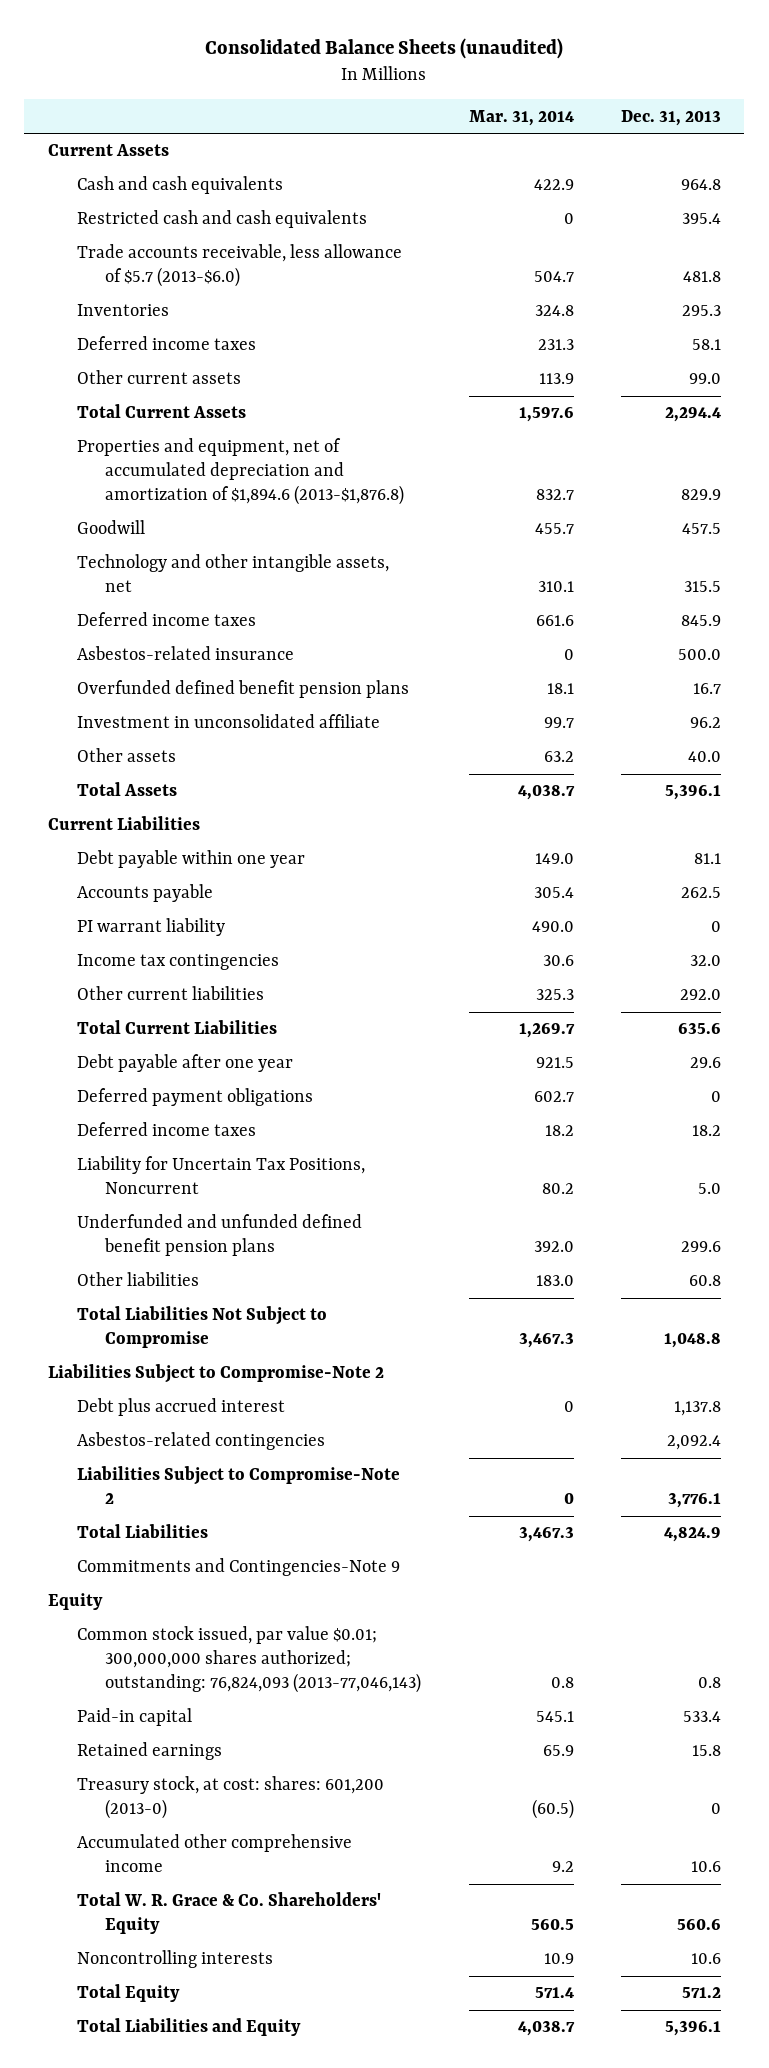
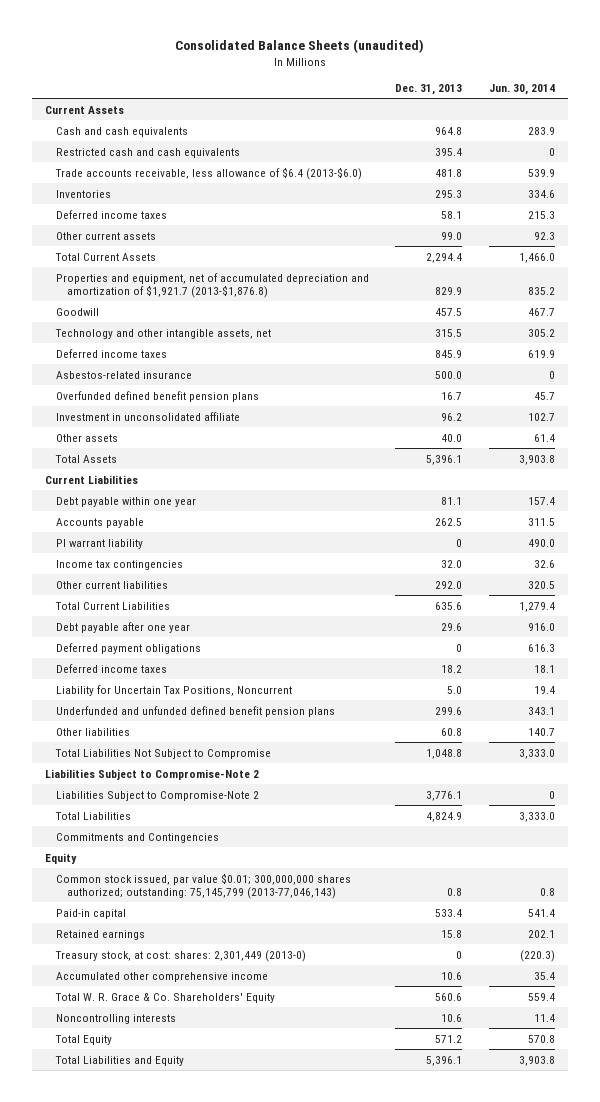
- | Mar. 31, 2014 | Dec. 31, 2013
+ | Dec. 31, 2013 | Jun. 30, 2014
- Trade accounts receivable, less allowance of $5.7 (2013-$6.0) | 504.7 | 481.8
+ Trade accounts receivable, less allowance of $6.4 (2013-$6.0) | 481.8 | 539.9
- Properties and equipment, net of accumulated depreciation and amortization of $1,894.6 (2013-$1,876.8) | 832.7 | 829.9
+ Properties and equipment, net of accumulated depreciation and amortization of $1,921.7 (2013-$1,876.8) | 829.9 | 835.2
- Debt plus accrued interest | 0 | 1,137.8
- Asbestos-related contingencies | | 2,092.4
- Commitments and Contingencies-Note 9
+ Commitments and Contingencies
- Common stock issued, par value $0.01; 300,000,000 shares authorized; outstanding: 76,824,093 (2013-77,046,143) | 0.8 | 0.8
+ Common stock issued, par value $0.01; 300,000,000 shares authorized; outstanding: 75,145,799 (2013-77,046,143) | 0.8 | 0.8
- Treasury stock, at cost: shares: 601,200 (2013-0) | (60.5) | 0
+ Treasury stock, at cost: shares: 2,301,449 (2013-0) | 0 | (220.3)

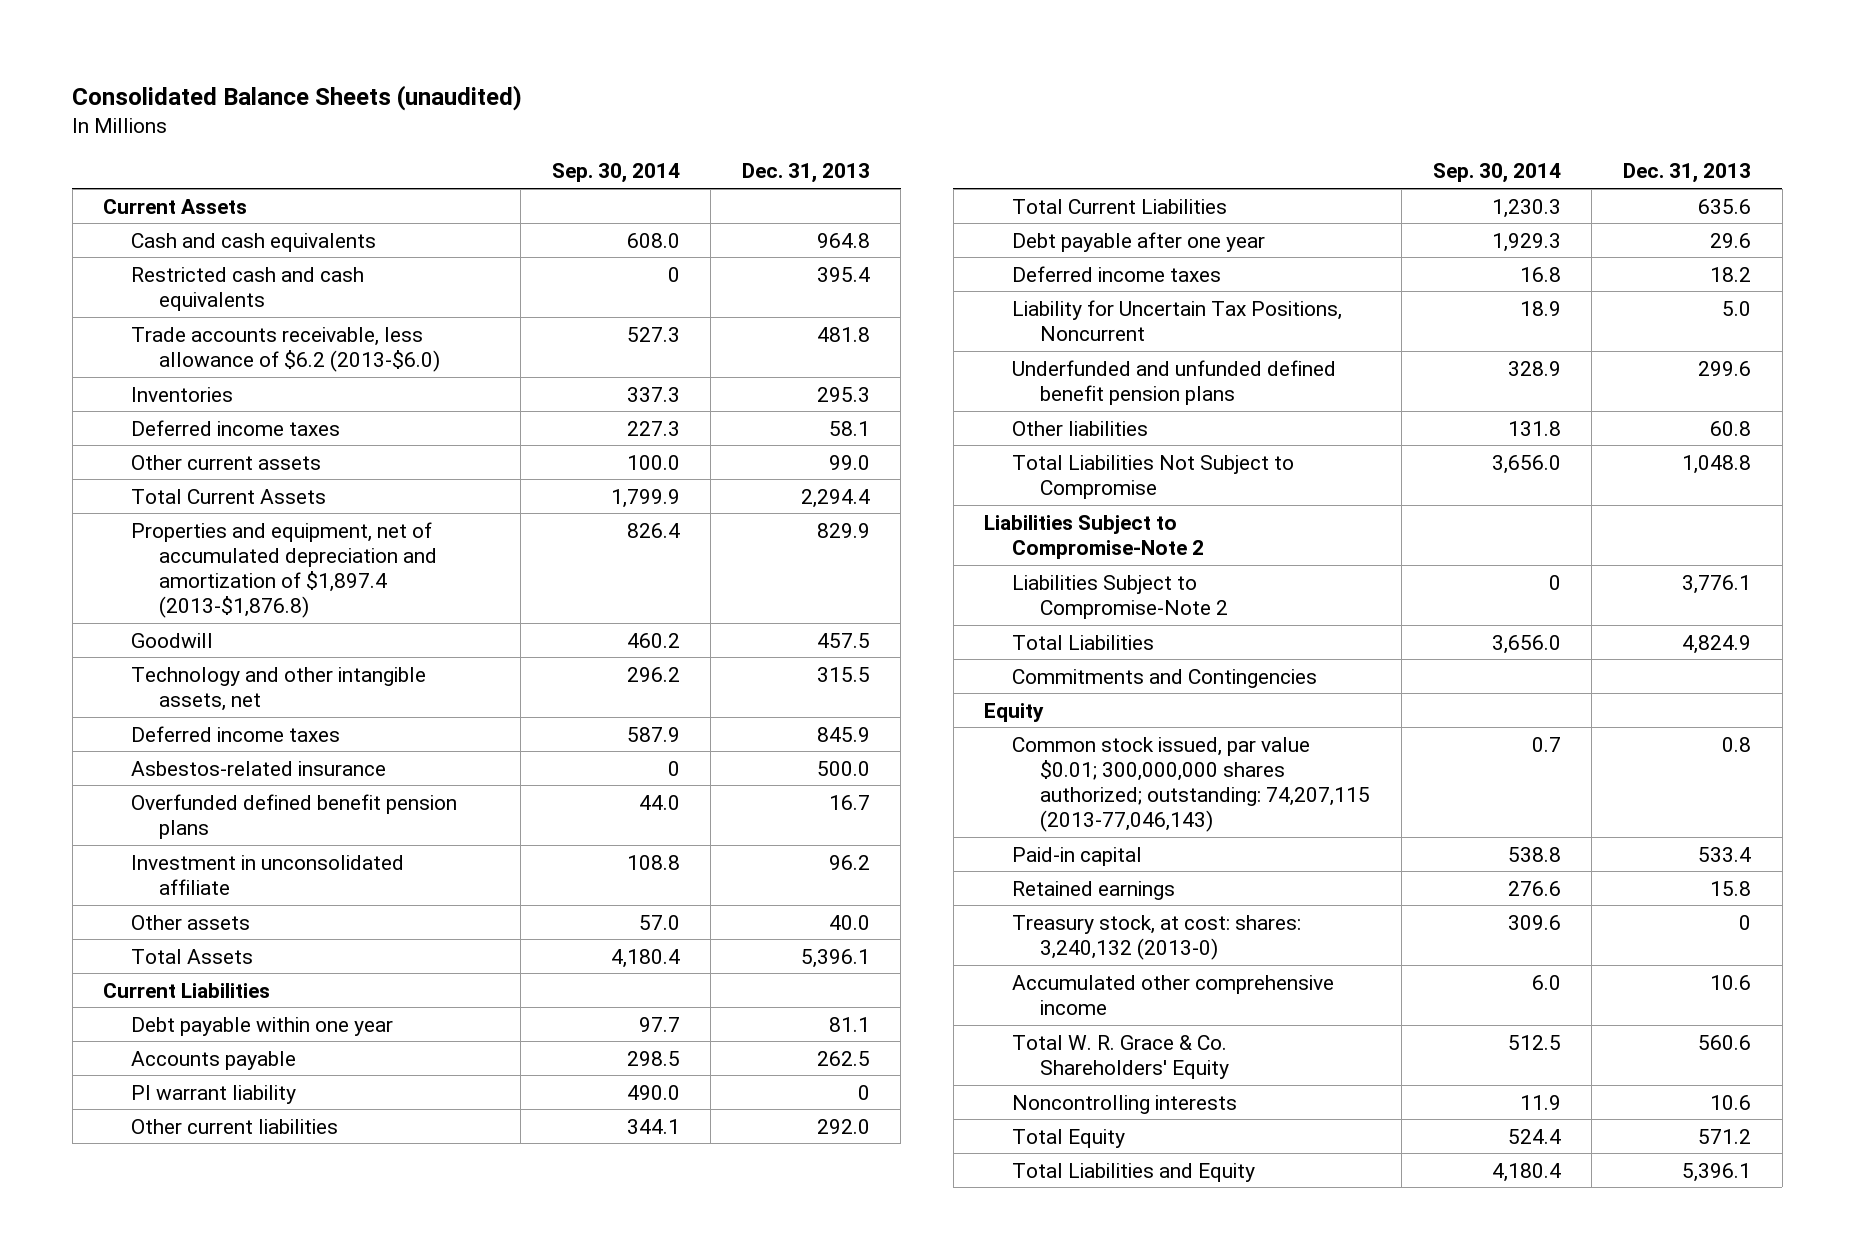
- | Dec. 31, 2013 | Jun. 30, 2014
+ | Sep. 30, 2014 | Dec. 31, 2013
- Trade accounts receivable, less allowance of $6.4 (2013-$6.0) | 481.8 | 539.9
+ Trade accounts receivable, less allowance of $6.2 (2013-$6.0) | 527.3 | 481.8
- Properties and equipment, net of accumulated depreciation and amortization of $1,921.7 (2013-$1,876.8) | 829.9 | 835.2
+ Properties and equipment, net of accumulated depreciation and amortization of $1,897.4 (2013-$1,876.8) | 826.4 | 829.9
- Income tax contingencies | 32.0 | 32.6
- Deferred payment obligations | 0 | 616.3
- Common stock issued, par value $0.01; 300,000,000 shares authorized; outstanding: 75,145,799 (2013-77,046,143) | 0.8 | 0.8
+ Common stock issued, par value $0.01; 300,000,000 shares authorized; outstanding: 74,207,115 (2013-77,046,143) | 0.7 | 0.8
- Treasury stock, at cost: shares: 2,301,449 (2013-0) | 0 | (220.3)
+ Treasury stock, at cost: shares: 3,240,132 (2013-0) | 309.6 | 0

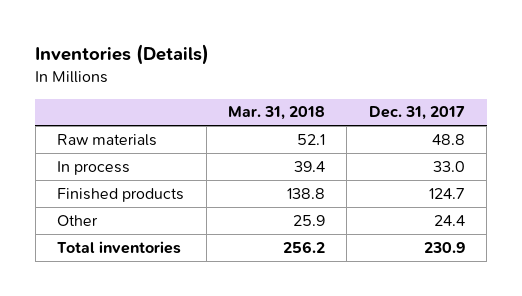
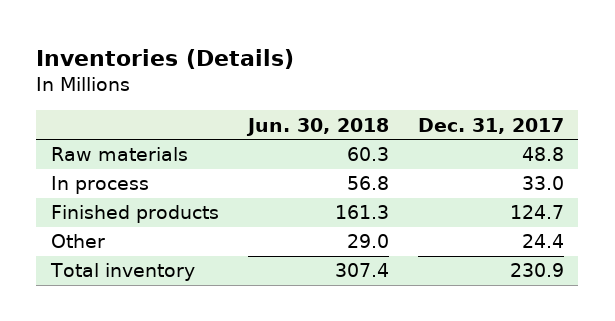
- | Mar. 31, 2018 | Dec. 31, 2017
+ | Jun. 30, 2018 | Dec. 31, 2017
- Total inventories | 256.2 | 230.9
+ Total inventory | 307.4 | 230.9

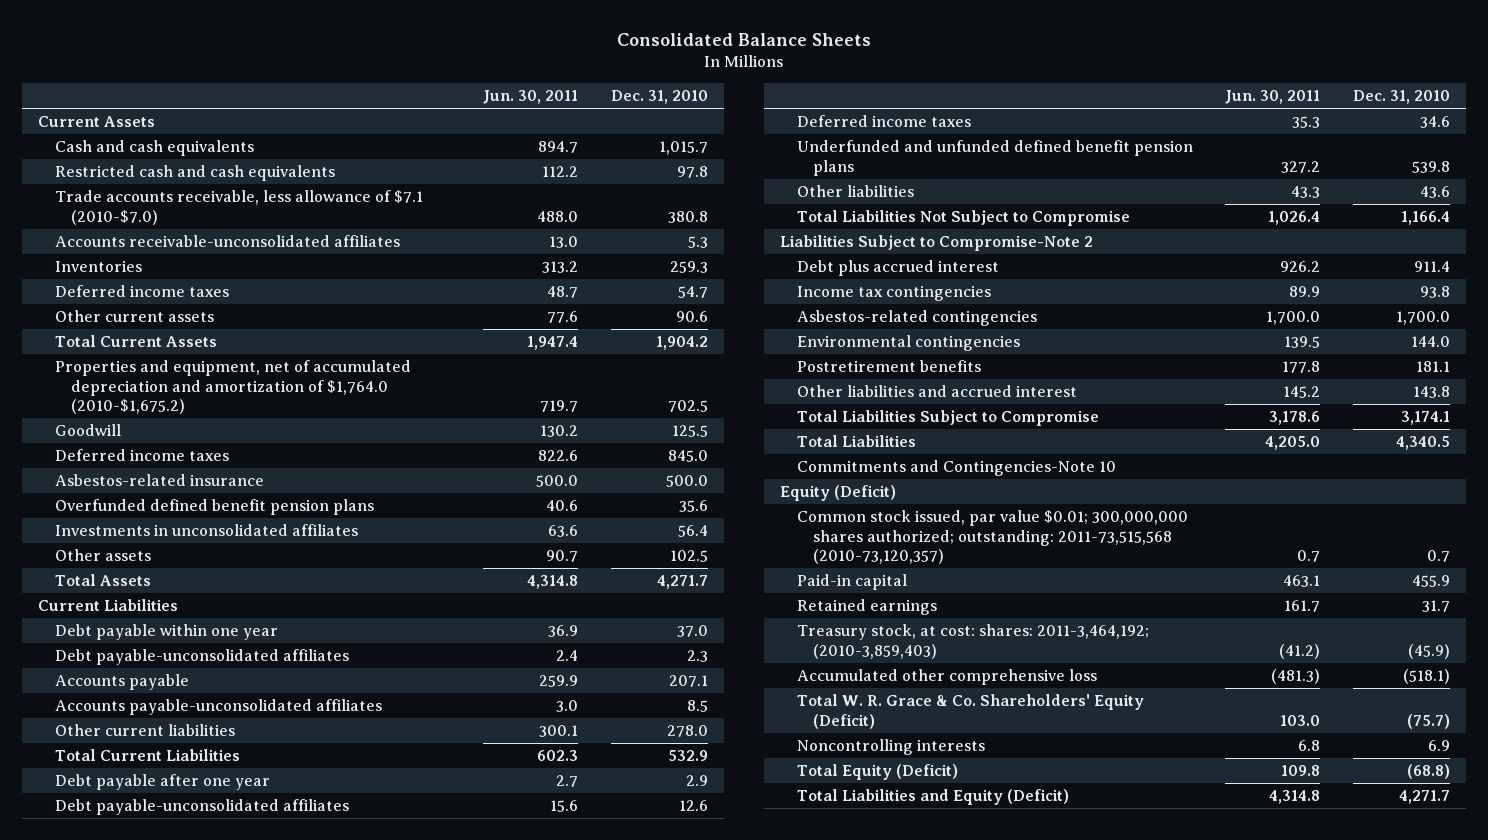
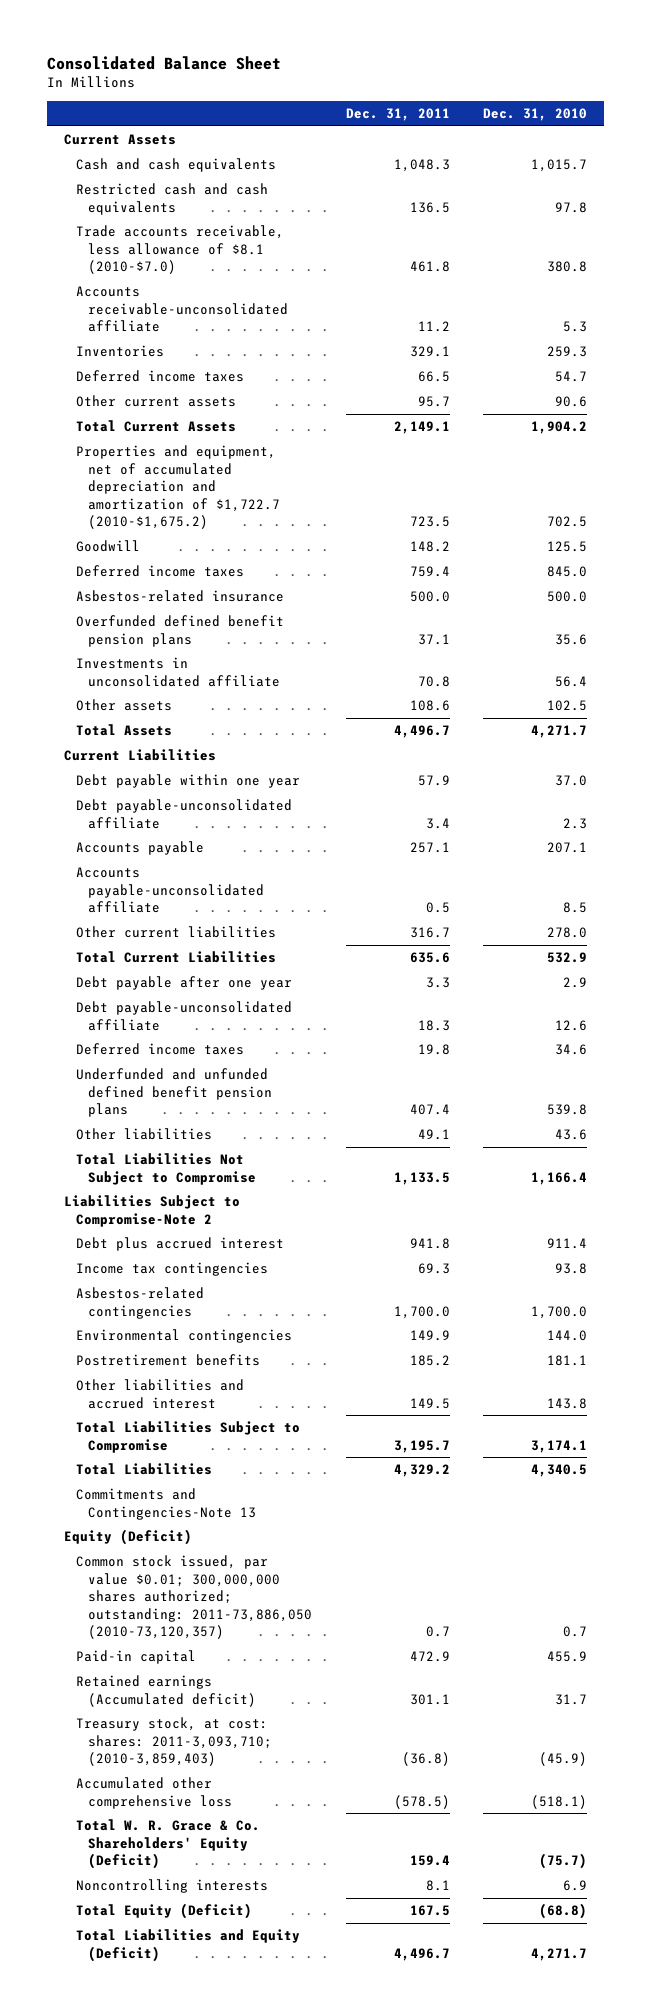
- Consolidated Balance Sheets
+ Consolidated Balance Sheet
- | Jun. 30, 2011 | Dec. 31, 2010
+ | Dec. 31, 2011 | Dec. 31, 2010
- Trade accounts receivable, less allowance of $7.1 (2010-$7.0) | 488.0 | 380.8
- Accounts receivable-unconsolidated affiliates | 13.0 | 5.3
+ Trade accounts receivable, less allowance of $8.1 (2010-$7.0) | 461.8 | 380.8
+ Accounts receivable-unconsolidated affiliate | 11.2 | 5.3
- Properties and equipment, net of accumulated depreciation and amortization of $1,764.0 (2010-$1,675.2) | 719.7 | 702.5
+ Properties and equipment, net of accumulated depreciation and amortization of $1,722.7 (2010-$1,675.2) | 723.5 | 702.5
- Investments in unconsolidated affiliates | 63.6 | 56.4
+ Investments in unconsolidated affiliate | 70.8 | 56.4
- Debt payable-unconsolidated affiliates | 2.4 | 2.3
+ Debt payable-unconsolidated affiliate | 3.4 | 2.3
- Accounts payable-unconsolidated affiliates | 3.0 | 8.5
+ Accounts payable-unconsolidated affiliate | 0.5 | 8.5
- Debt payable-unconsolidated affiliates | 15.6 | 12.6
+ Debt payable-unconsolidated affiliate | 18.3 | 12.6
- Commitments and Contingencies-Note 10
+ Commitments and Contingencies-Note 13
- Common stock issued, par value $0.01; 300,000,000 shares authorized; outstanding: 2011-73,515,568 (2010-73,120,357) | 0.7 | 0.7
+ Common stock issued, par value $0.01; 300,000,000 shares authorized; outstanding: 2011-73,886,050 (2010-73,120,357) | 0.7 | 0.7
- Retained earnings | 161.7 | 31.7
- Treasury stock, at cost: shares: 2011-3,464,192; (2010-3,859,403) | (41.2) | (45.9)
+ Retained earnings (Accumulated deficit) | 301.1 | 31.7
+ Treasury stock, at cost: shares: 2011-3,093,710; (2010-3,859,403) | (36.8) | (45.9)

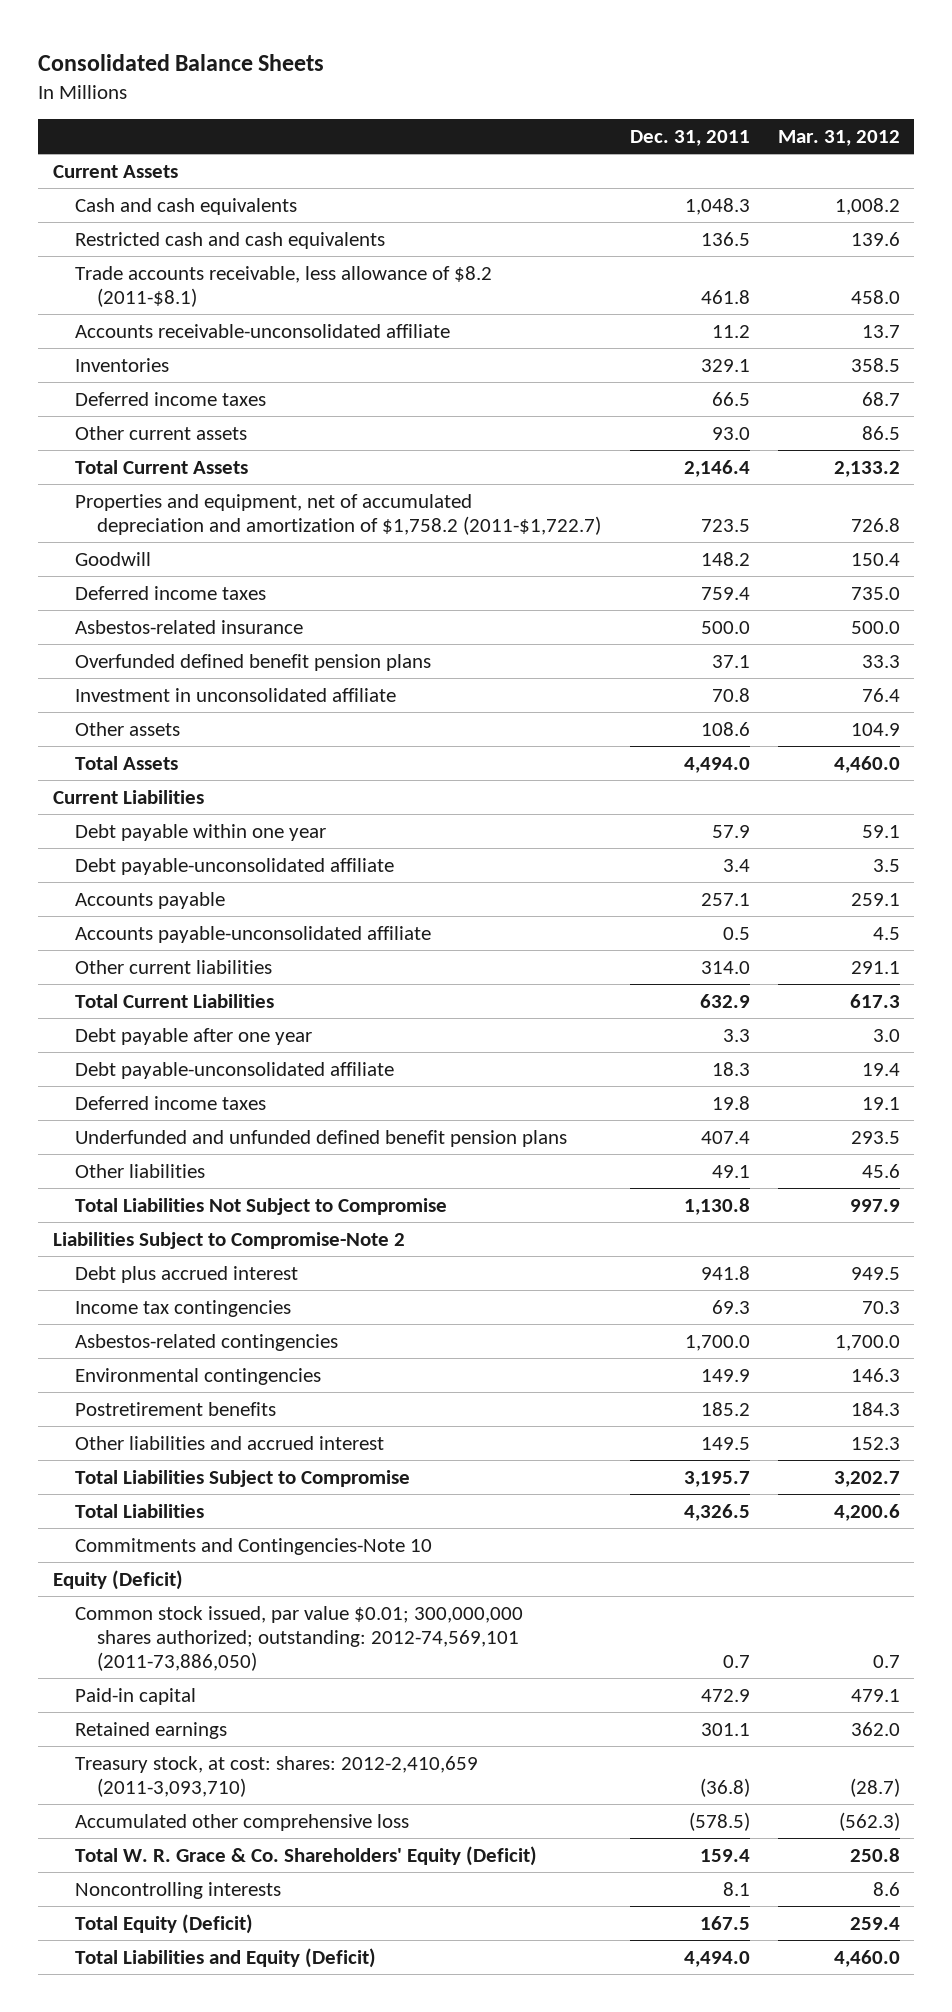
- Consolidated Balance Sheet
+ Consolidated Balance Sheets
- | Dec. 31, 2011 | Dec. 31, 2010
+ | Dec. 31, 2011 | Mar. 31, 2012
- Trade accounts receivable, less allowance of $8.1 (2010-$7.0) | 461.8 | 380.8
+ Trade accounts receivable, less allowance of $8.2 (2011-$8.1) | 461.8 | 458.0
- Other current assets | 95.7 | 90.6
- Total Current Assets | 2,149.1 | 1,904.2
- Properties and equipment, net of accumulated depreciation and amortization of $1,722.7 (2010-$1,675.2) | 723.5 | 702.5
+ Other current assets | 93.0 | 86.5
+ Total Current Assets | 2,146.4 | 2,133.2
+ Properties and equipment, net of accumulated depreciation and amortization of $1,758.2 (2011-$1,722.7) | 723.5 | 726.8
- Investments in unconsolidated affiliate | 70.8 | 56.4
+ Investment in unconsolidated affiliate | 70.8 | 76.4
- Total Assets | 4,496.7 | 4,271.7
+ Total Assets | 4,494.0 | 4,460.0
- Other current liabilities | 316.7 | 278.0
- Total Current Liabilities | 635.6 | 532.9
+ Other current liabilities | 314.0 | 291.1
+ Total Current Liabilities | 632.9 | 617.3
- Total Liabilities Not Subject to Compromise | 1,133.5 | 1,166.4
+ Total Liabilities Not Subject to Compromise | 1,130.8 | 997.9
- Total Liabilities | 4,329.2 | 4,340.5
- Commitments and Contingencies-Note 13
+ Total Liabilities | 4,326.5 | 4,200.6
+ Commitments and Contingencies-Note 10
- Common stock issued, par value $0.01; 300,000,000 shares authorized; outstanding: 2011-73,886,050 (2010-73,120,357) | 0.7 | 0.7
+ Common stock issued, par value $0.01; 300,000,000 shares authorized; outstanding: 2012-74,569,101 (2011-73,886,050) | 0.7 | 0.7
- Retained earnings (Accumulated deficit) | 301.1 | 31.7
- Treasury stock, at cost: shares: 2011-3,093,710; (2010-3,859,403) | (36.8) | (45.9)
+ Retained earnings | 301.1 | 362.0
+ Treasury stock, at cost: shares: 2012-2,410,659 (2011-3,093,710) | (36.8) | (28.7)
- Total Liabilities and Equity (Deficit) | 4,496.7 | 4,271.7
+ Total Liabilities and Equity (Deficit) | 4,494.0 | 4,460.0

